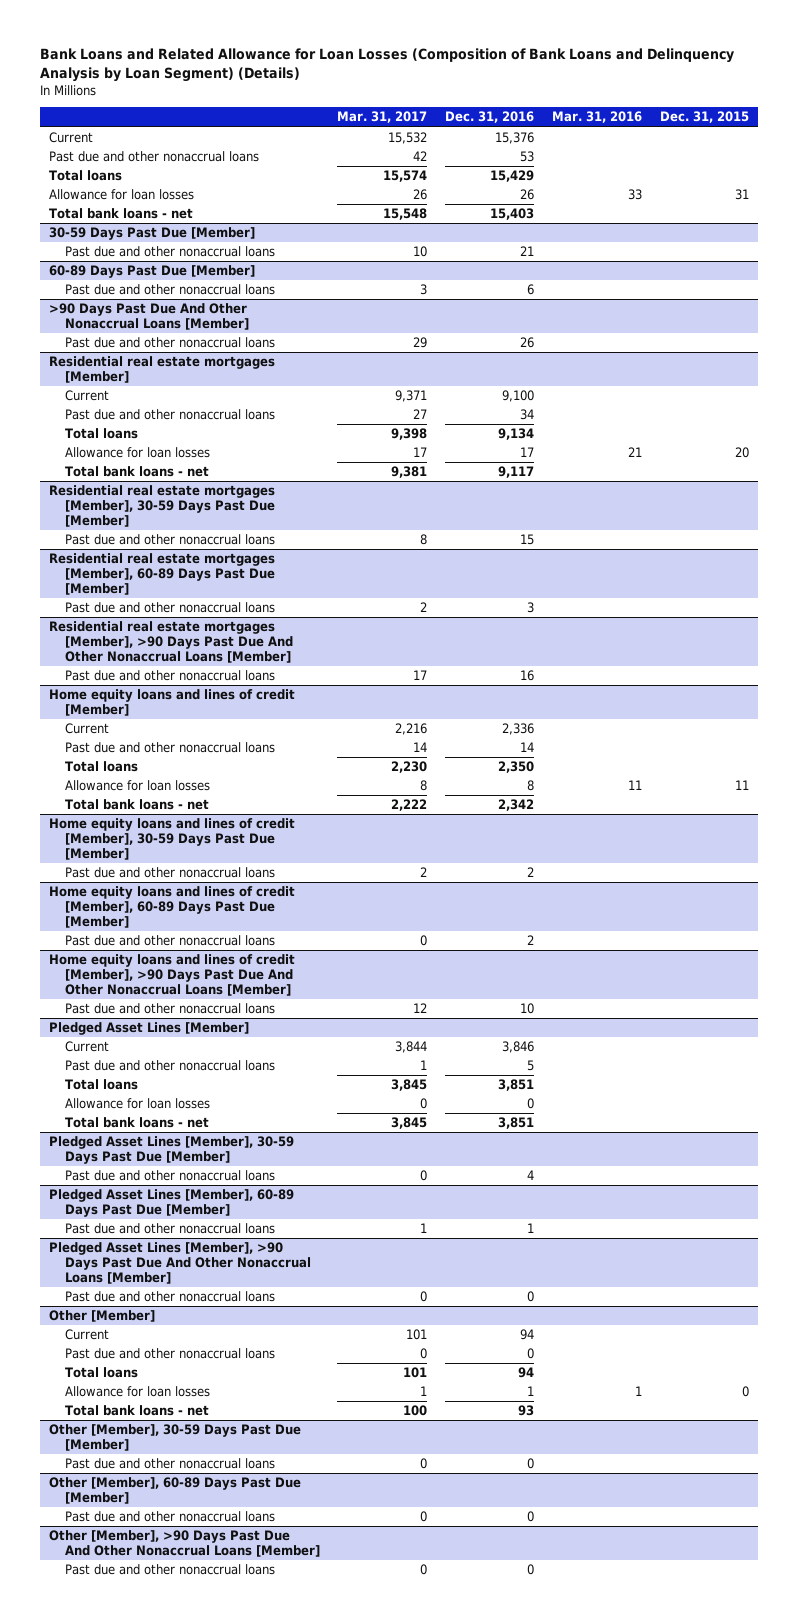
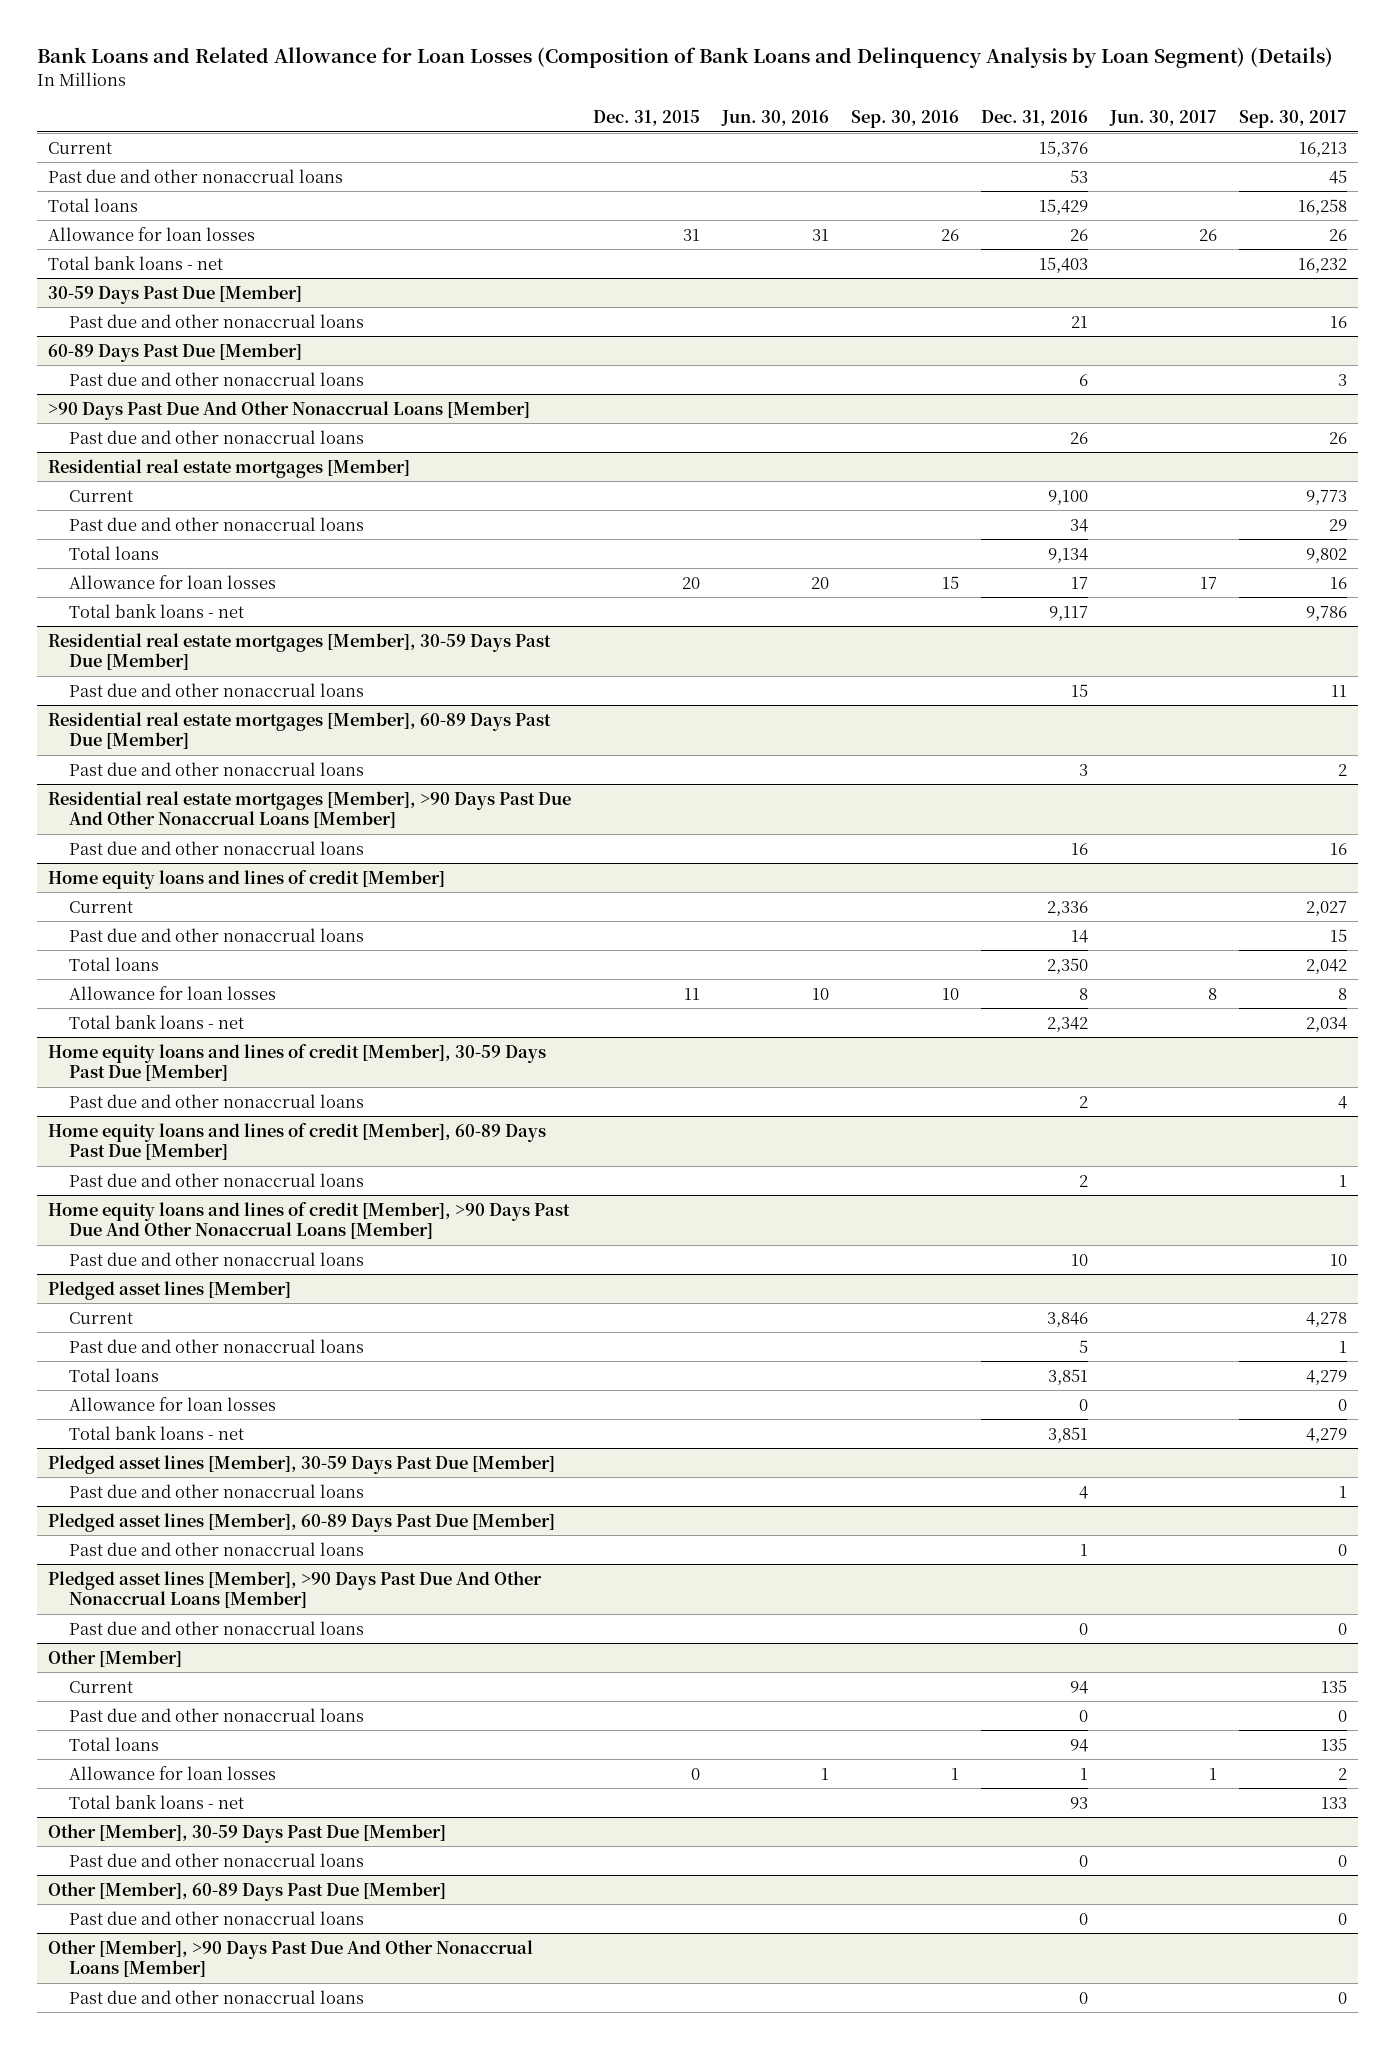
- | Mar. 31, 2017 | Dec. 31, 2016 | Mar. 31, 2016 | Dec. 31, 2015
+ | Dec. 31, 2015 | Jun. 30, 2016 | Sep. 30, 2016 | Dec. 31, 2016 | Jun. 30, 2017 | Sep. 30, 2017
- Pledged Asset Lines [Member]
+ Pledged asset lines [Member]
- Pledged Asset Lines [Member], 30-59 Days Past Due [Member]
+ Pledged asset lines [Member], 30-59 Days Past Due [Member]
- Pledged Asset Lines [Member], 60-89 Days Past Due [Member]
+ Pledged asset lines [Member], 60-89 Days Past Due [Member]
- Pledged Asset Lines [Member], >90 Days Past Due And Other Nonaccrual Loans [Member]
+ Pledged asset lines [Member], >90 Days Past Due And Other Nonaccrual Loans [Member]

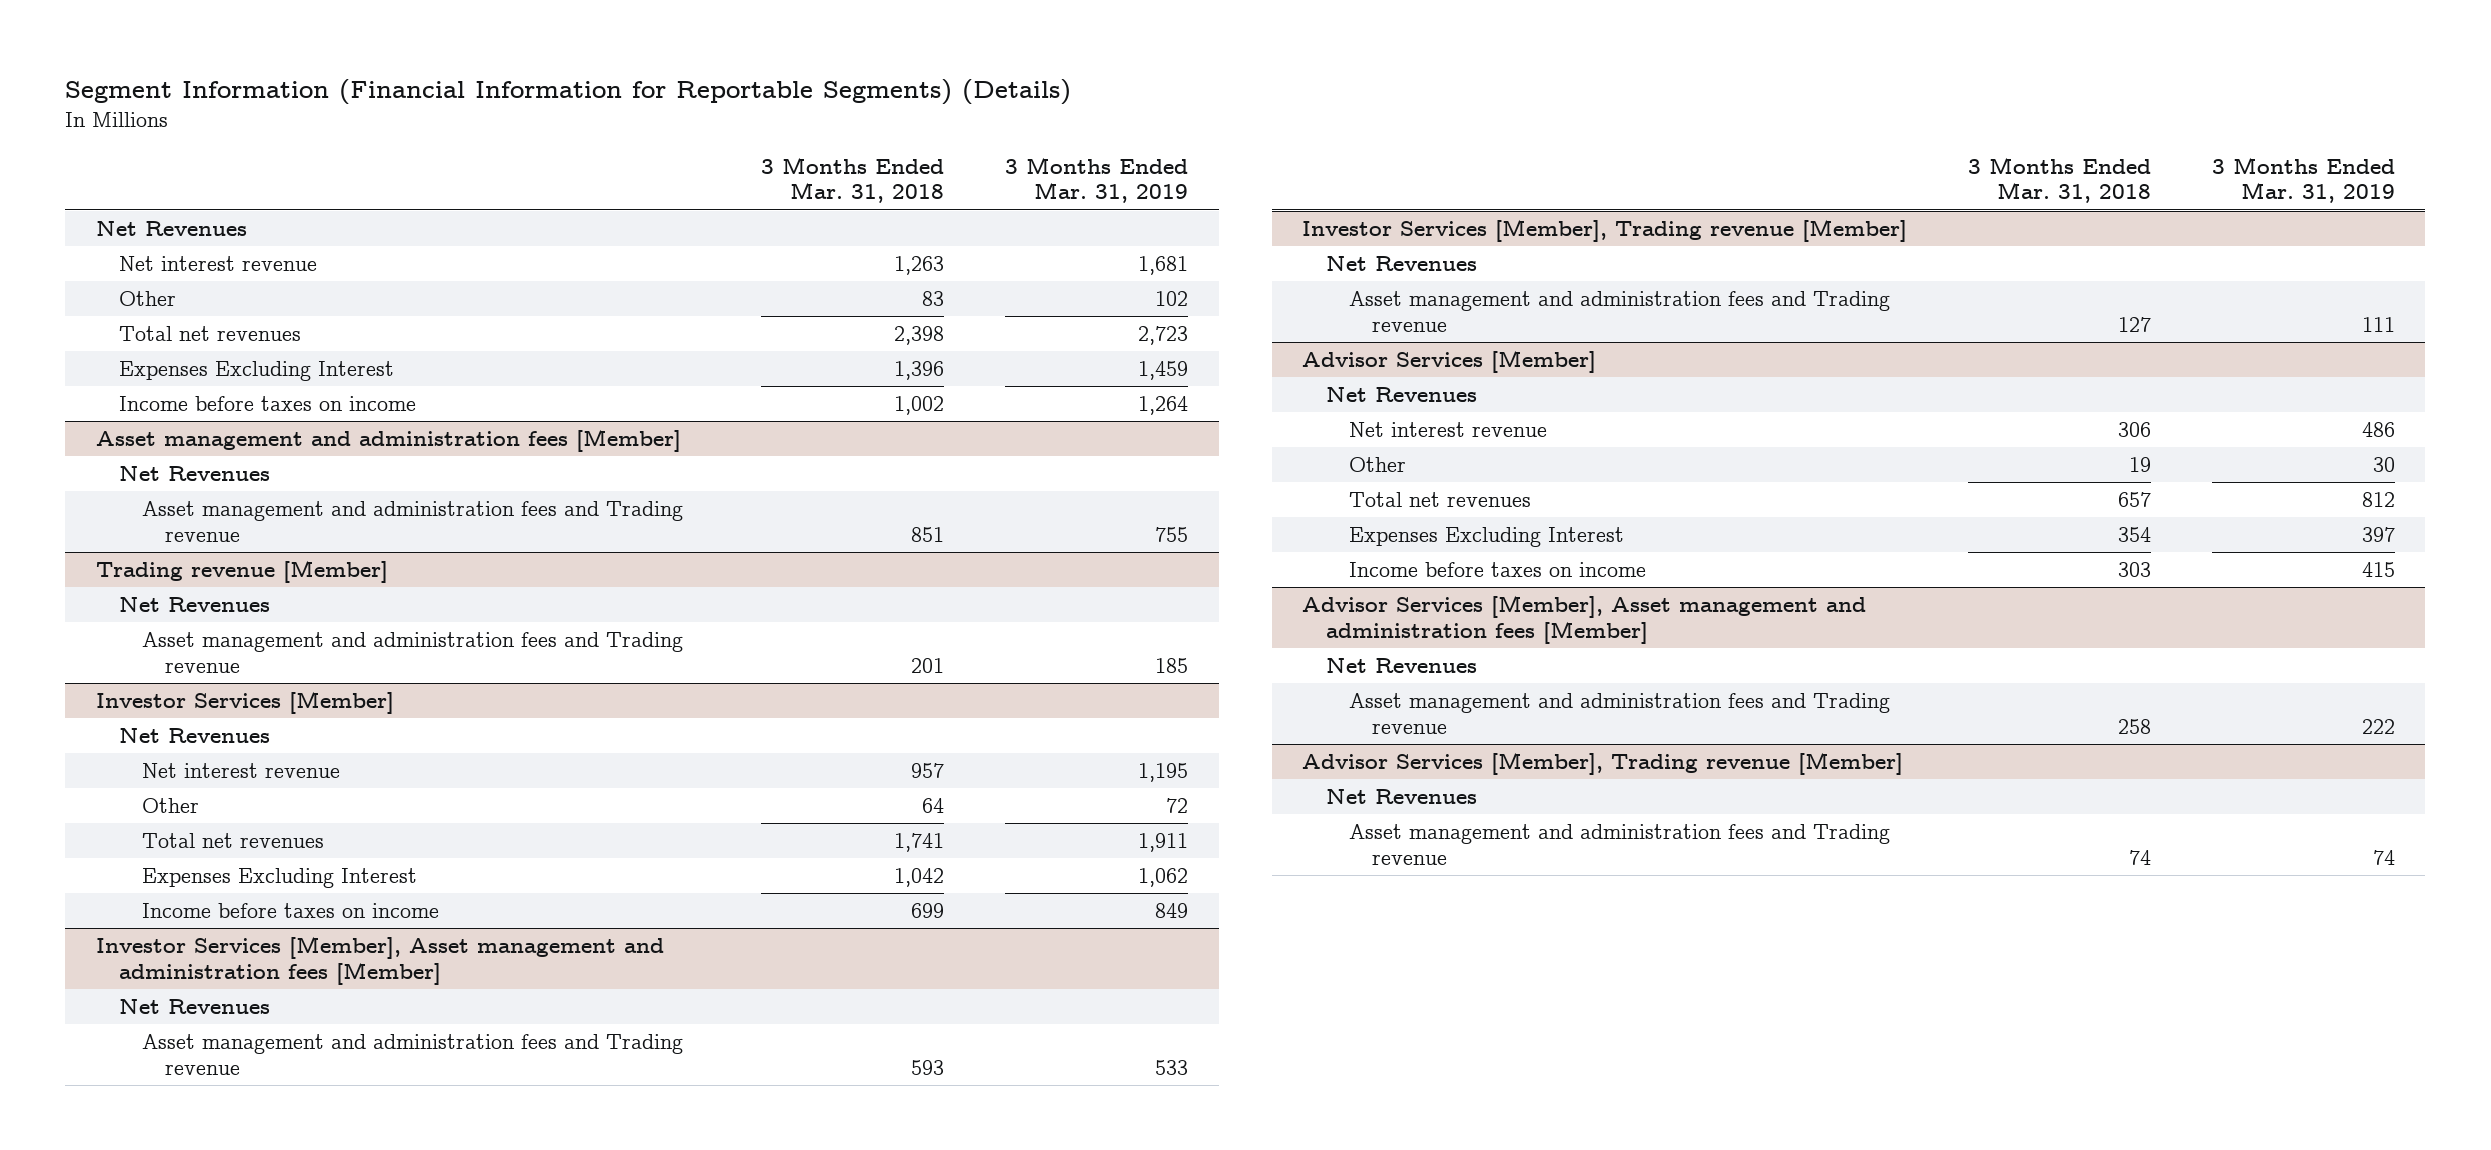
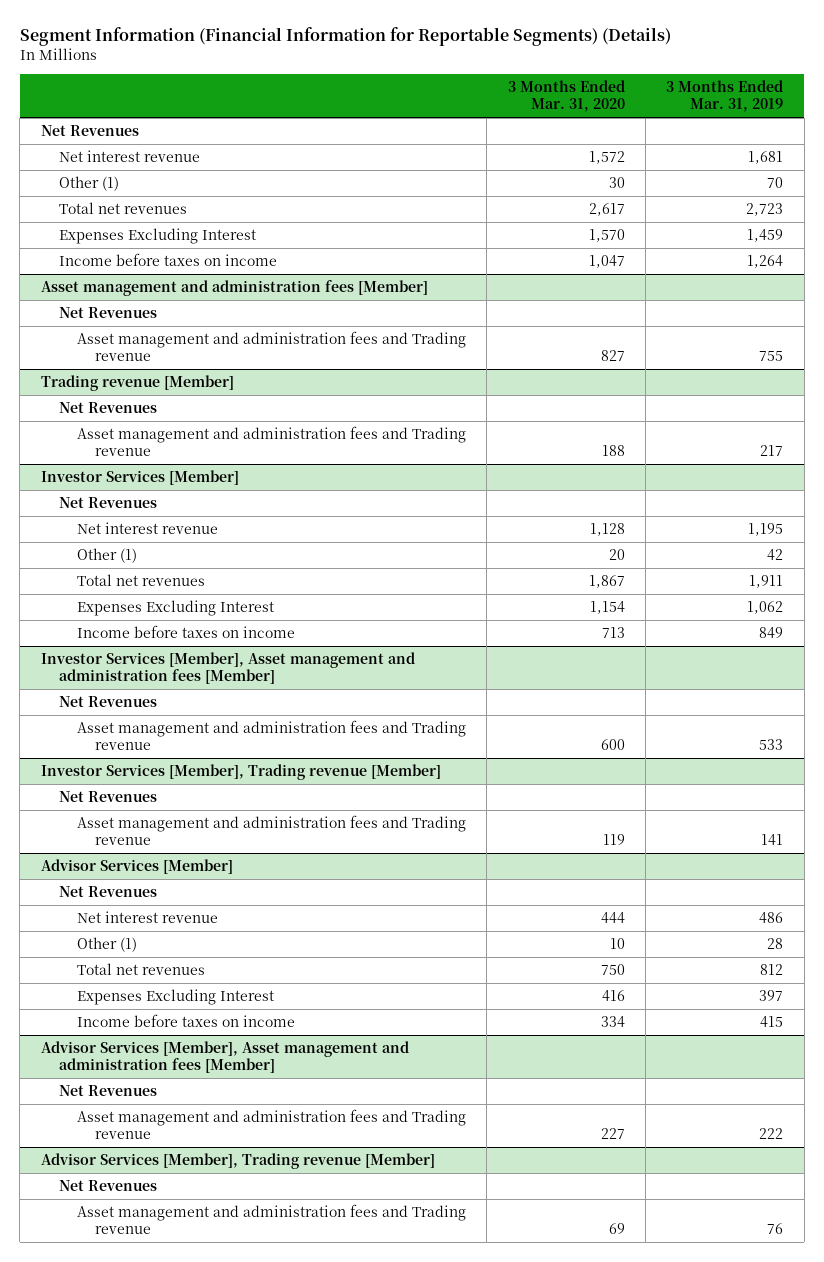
- | 3 Months Ended Mar. 31, 2018 | 3 Months Ended Mar. 31, 2019
+ | 3 Months Ended Mar. 31, 2020 | 3 Months Ended Mar. 31, 2019
- Other | 83 | 102
+ Other (1) | 30 | 70
@ Trading revenue [Member]
- Asset management and administration fees and Trading revenue | 201 | 185
+ Asset management and administration fees and Trading revenue | 188 | 217
@ Investor Services [Member]
- Other | 64 | 72
+ Other (1) | 20 | 42
@ Investor Services [Member], Trading revenue [Member]
- Asset management and administration fees and Trading revenue | 127 | 111
+ Asset management and administration fees and Trading revenue | 119 | 141
@ Advisor Services [Member]
- Other | 19 | 30
+ Other (1) | 10 | 28
@ Advisor Services [Member], Trading revenue [Member]
- Asset management and administration fees and Trading revenue | 74 | 74
+ Asset management and administration fees and Trading revenue | 69 | 76

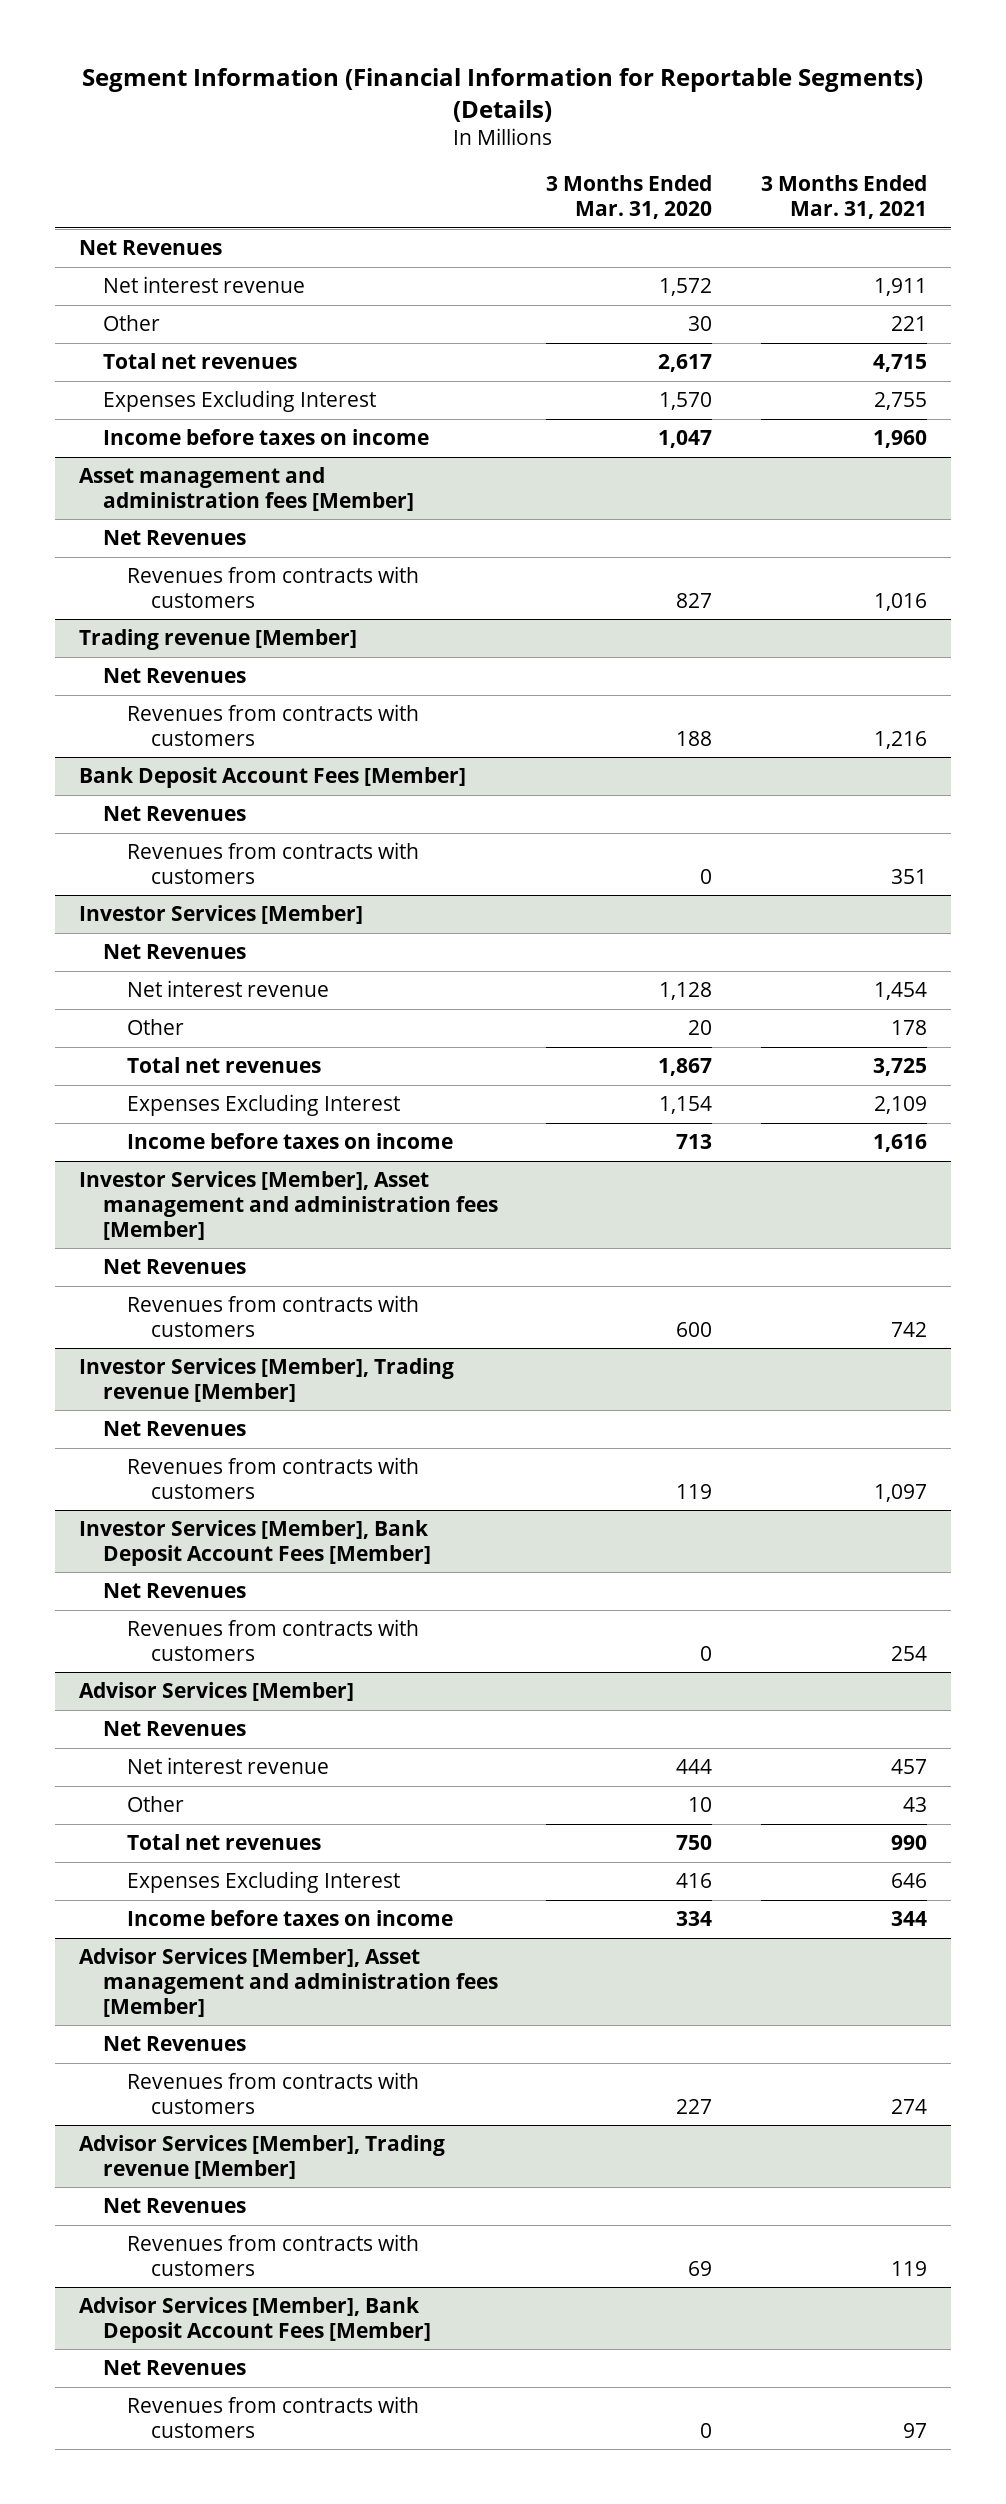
- | 3 Months Ended Mar. 31, 2020 | 3 Months Ended Mar. 31, 2019
+ | 3 Months Ended Mar. 31, 2020 | 3 Months Ended Mar. 31, 2021
- Other (1) | 30 | 70
+ Other | 30 | 221
@ Asset management and administration fees [Member]
- Asset management and administration fees and Trading revenue | 827 | 755
+ Revenues from contracts with customers | 827 | 1,016
@ Trading revenue [Member]
- Asset management and administration fees and Trading revenue | 188 | 217
+ Revenues from contracts with customers | 188 | 1,216
+ Bank Deposit Account Fees [Member]
+ Net Revenues
+ Revenues from contracts with customers | 0 | 351
@ Investor Services [Member]
- Other (1) | 20 | 42
+ Other | 20 | 178
@ Investor Services [Member], Asset management and administration fees [Member]
- Asset management and administration fees and Trading revenue | 600 | 533
+ Revenues from contracts with customers | 600 | 742
@ Investor Services [Member], Trading revenue [Member]
- Asset management and administration fees and Trading revenue | 119 | 141
+ Revenues from contracts with customers | 119 | 1,097
+ Investor Services [Member], Bank Deposit Account Fees [Member]
+ Net Revenues
+ Revenues from contracts with customers | 0 | 254
@ Advisor Services [Member]
- Other (1) | 10 | 28
+ Other | 10 | 43
@ Advisor Services [Member], Asset management and administration fees [Member]
- Asset management and administration fees and Trading revenue | 227 | 222
+ Revenues from contracts with customers | 227 | 274
@ Advisor Services [Member], Trading revenue [Member]
- Asset management and administration fees and Trading revenue | 69 | 76
+ Revenues from contracts with customers | 69 | 119
+ Advisor Services [Member], Bank Deposit Account Fees [Member]
+ Net Revenues
+ Revenues from contracts with customers | 0 | 97

